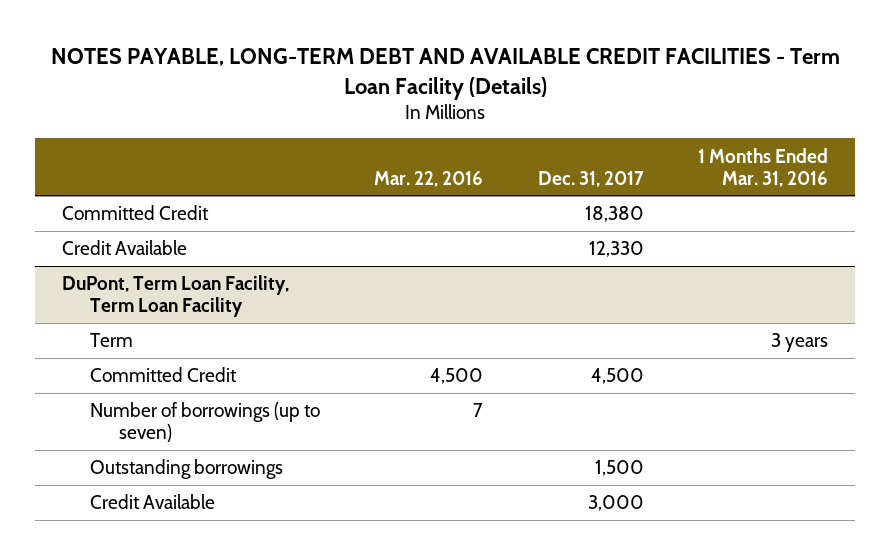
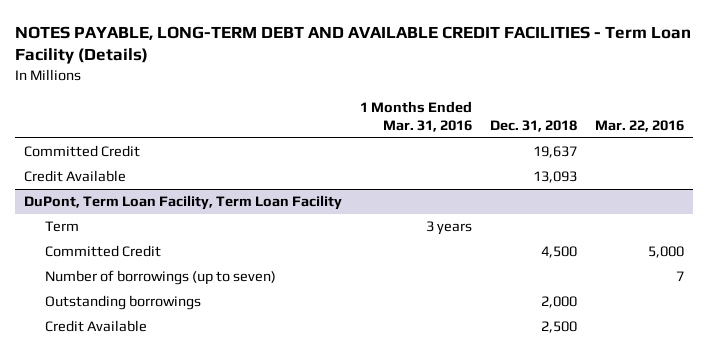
- | Mar. 22, 2016 | Dec. 31, 2017 | 1 Months Ended Mar. 31, 2016
+ | 1 Months Ended Mar. 31, 2016 | Dec. 31, 2018 | Mar. 22, 2016
@ DuPont, Term Loan Facility, Term Loan Facility
- Committed Credit | 4,500 | 4,500 |
+ Committed Credit | | 4,500 | 5,000

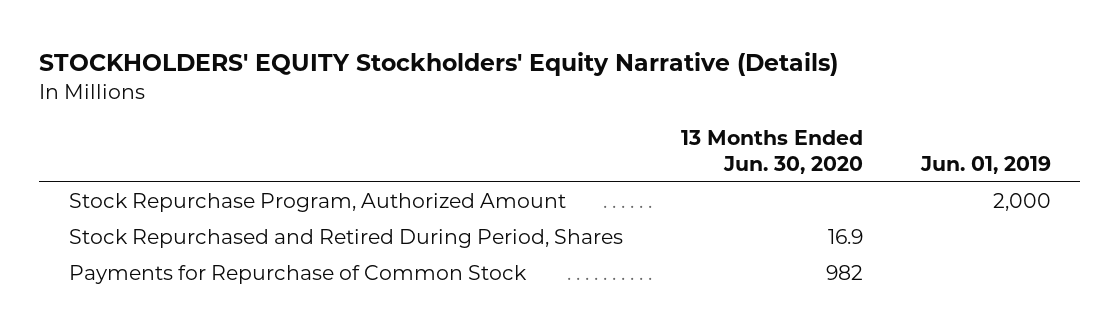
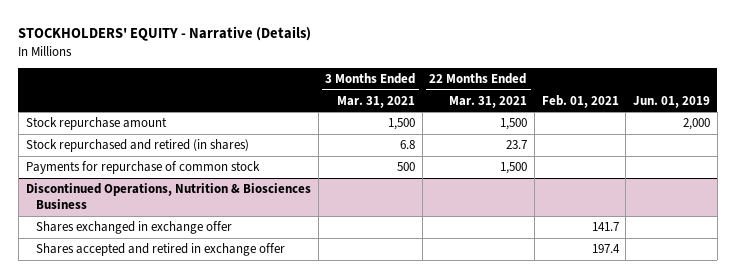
- STOCKHOLDERS' EQUITY Stockholders' Equity Narrative (Details)
+ STOCKHOLDERS' EQUITY - Narrative (Details)
- | 13 Months Ended Jun. 30, 2020 | Jun. 01, 2019
+ | 3 Months Ended Mar. 31, 2021 | 22 Months Ended Mar. 31, 2021 | Feb. 01, 2021 | Jun. 01, 2019
- Stock Repurchase Program, Authorized Amount | | 2,000
- Stock Repurchased and Retired During Period, Shares | 16.9 |
- Payments for Repurchase of Common Stock | 982 |
+ Stock repurchase amount | 1,500 | 1,500 | | 2,000
+ Stock repurchased and retired (in shares) | 6.8 | 23.7 | |
+ Payments for repurchase of common stock | 500 | 1,500 | |
+ Discontinued Operations, Nutrition & Biosciences Business
+ Shares exchanged in exchange offer | | | 141.7 |
+ Shares accepted and retired in exchange offer | | | 197.4 |

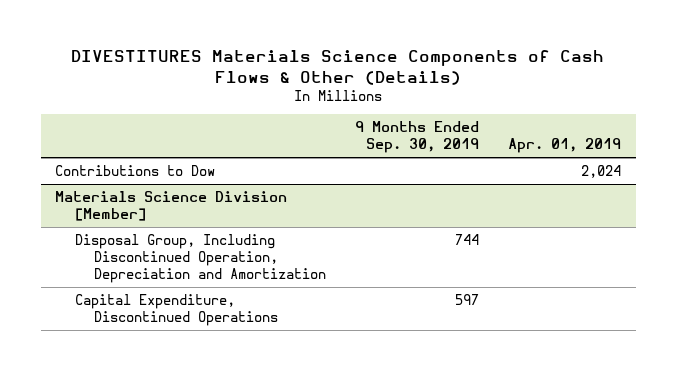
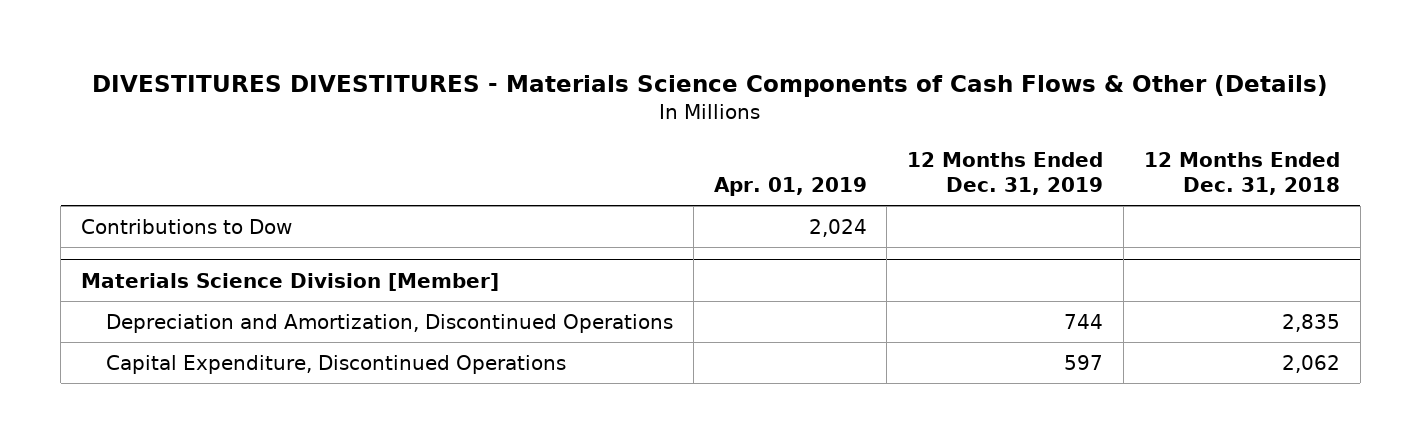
- DIVESTITURES Materials Science Components of Cash Flows & Other (Details)
+ DIVESTITURES DIVESTITURES - Materials Science Components of Cash Flows & Other (Details)
- | 9 Months Ended Sep. 30, 2019 | Apr. 01, 2019
+ | Apr. 01, 2019 | 12 Months Ended Dec. 31, 2019 | 12 Months Ended Dec. 31, 2018
@ Materials Science Division [Member]
- Disposal Group, Including Discontinued Operation, Depreciation and Amortization | 744 |
+ Depreciation and Amortization, Discontinued Operations | | 744 | 2,835

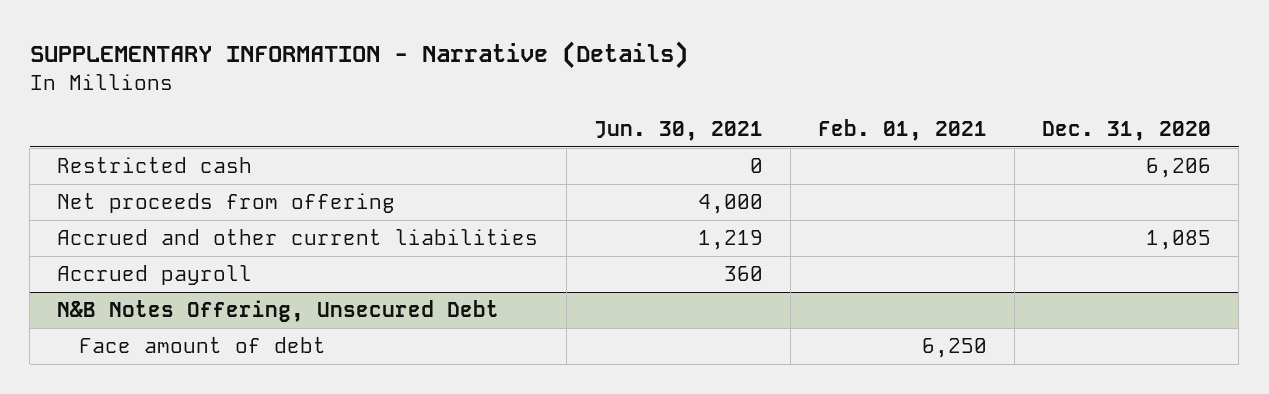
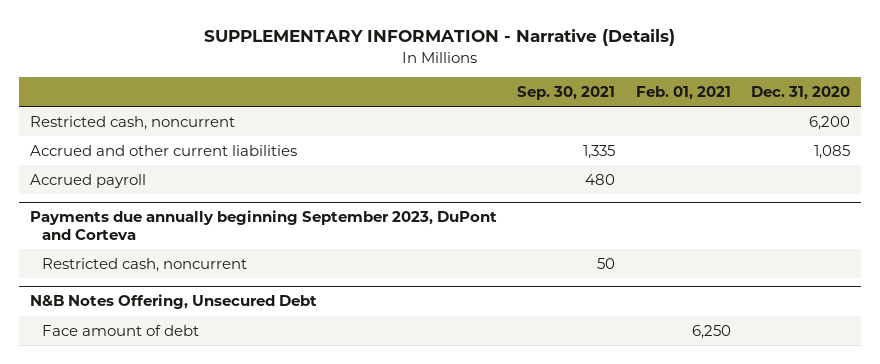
- | Jun. 30, 2021 | Feb. 01, 2021 | Dec. 31, 2020
+ | Sep. 30, 2021 | Feb. 01, 2021 | Dec. 31, 2020
- Restricted cash | 0 | | 6,206
- Net proceeds from offering | 4,000 | |
+ Restricted cash, noncurrent | | | 6,200
+ Payments due annually beginning September 2023, DuPont and Corteva
+ Restricted cash, noncurrent | 50 | |

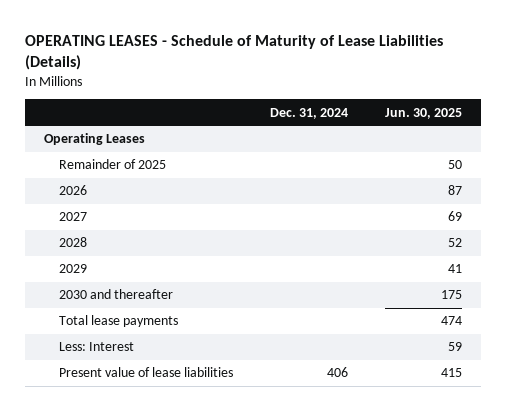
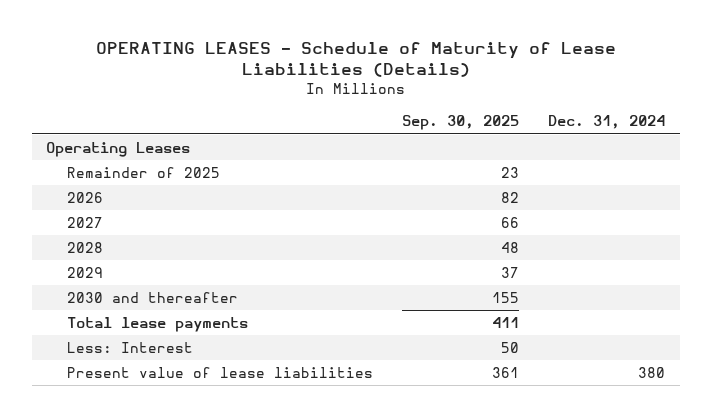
- | Dec. 31, 2024 | Jun. 30, 2025
+ | Sep. 30, 2025 | Dec. 31, 2024
- Present value of lease liabilities | 406 | 415
+ Present value of lease liabilities | 361 | 380

